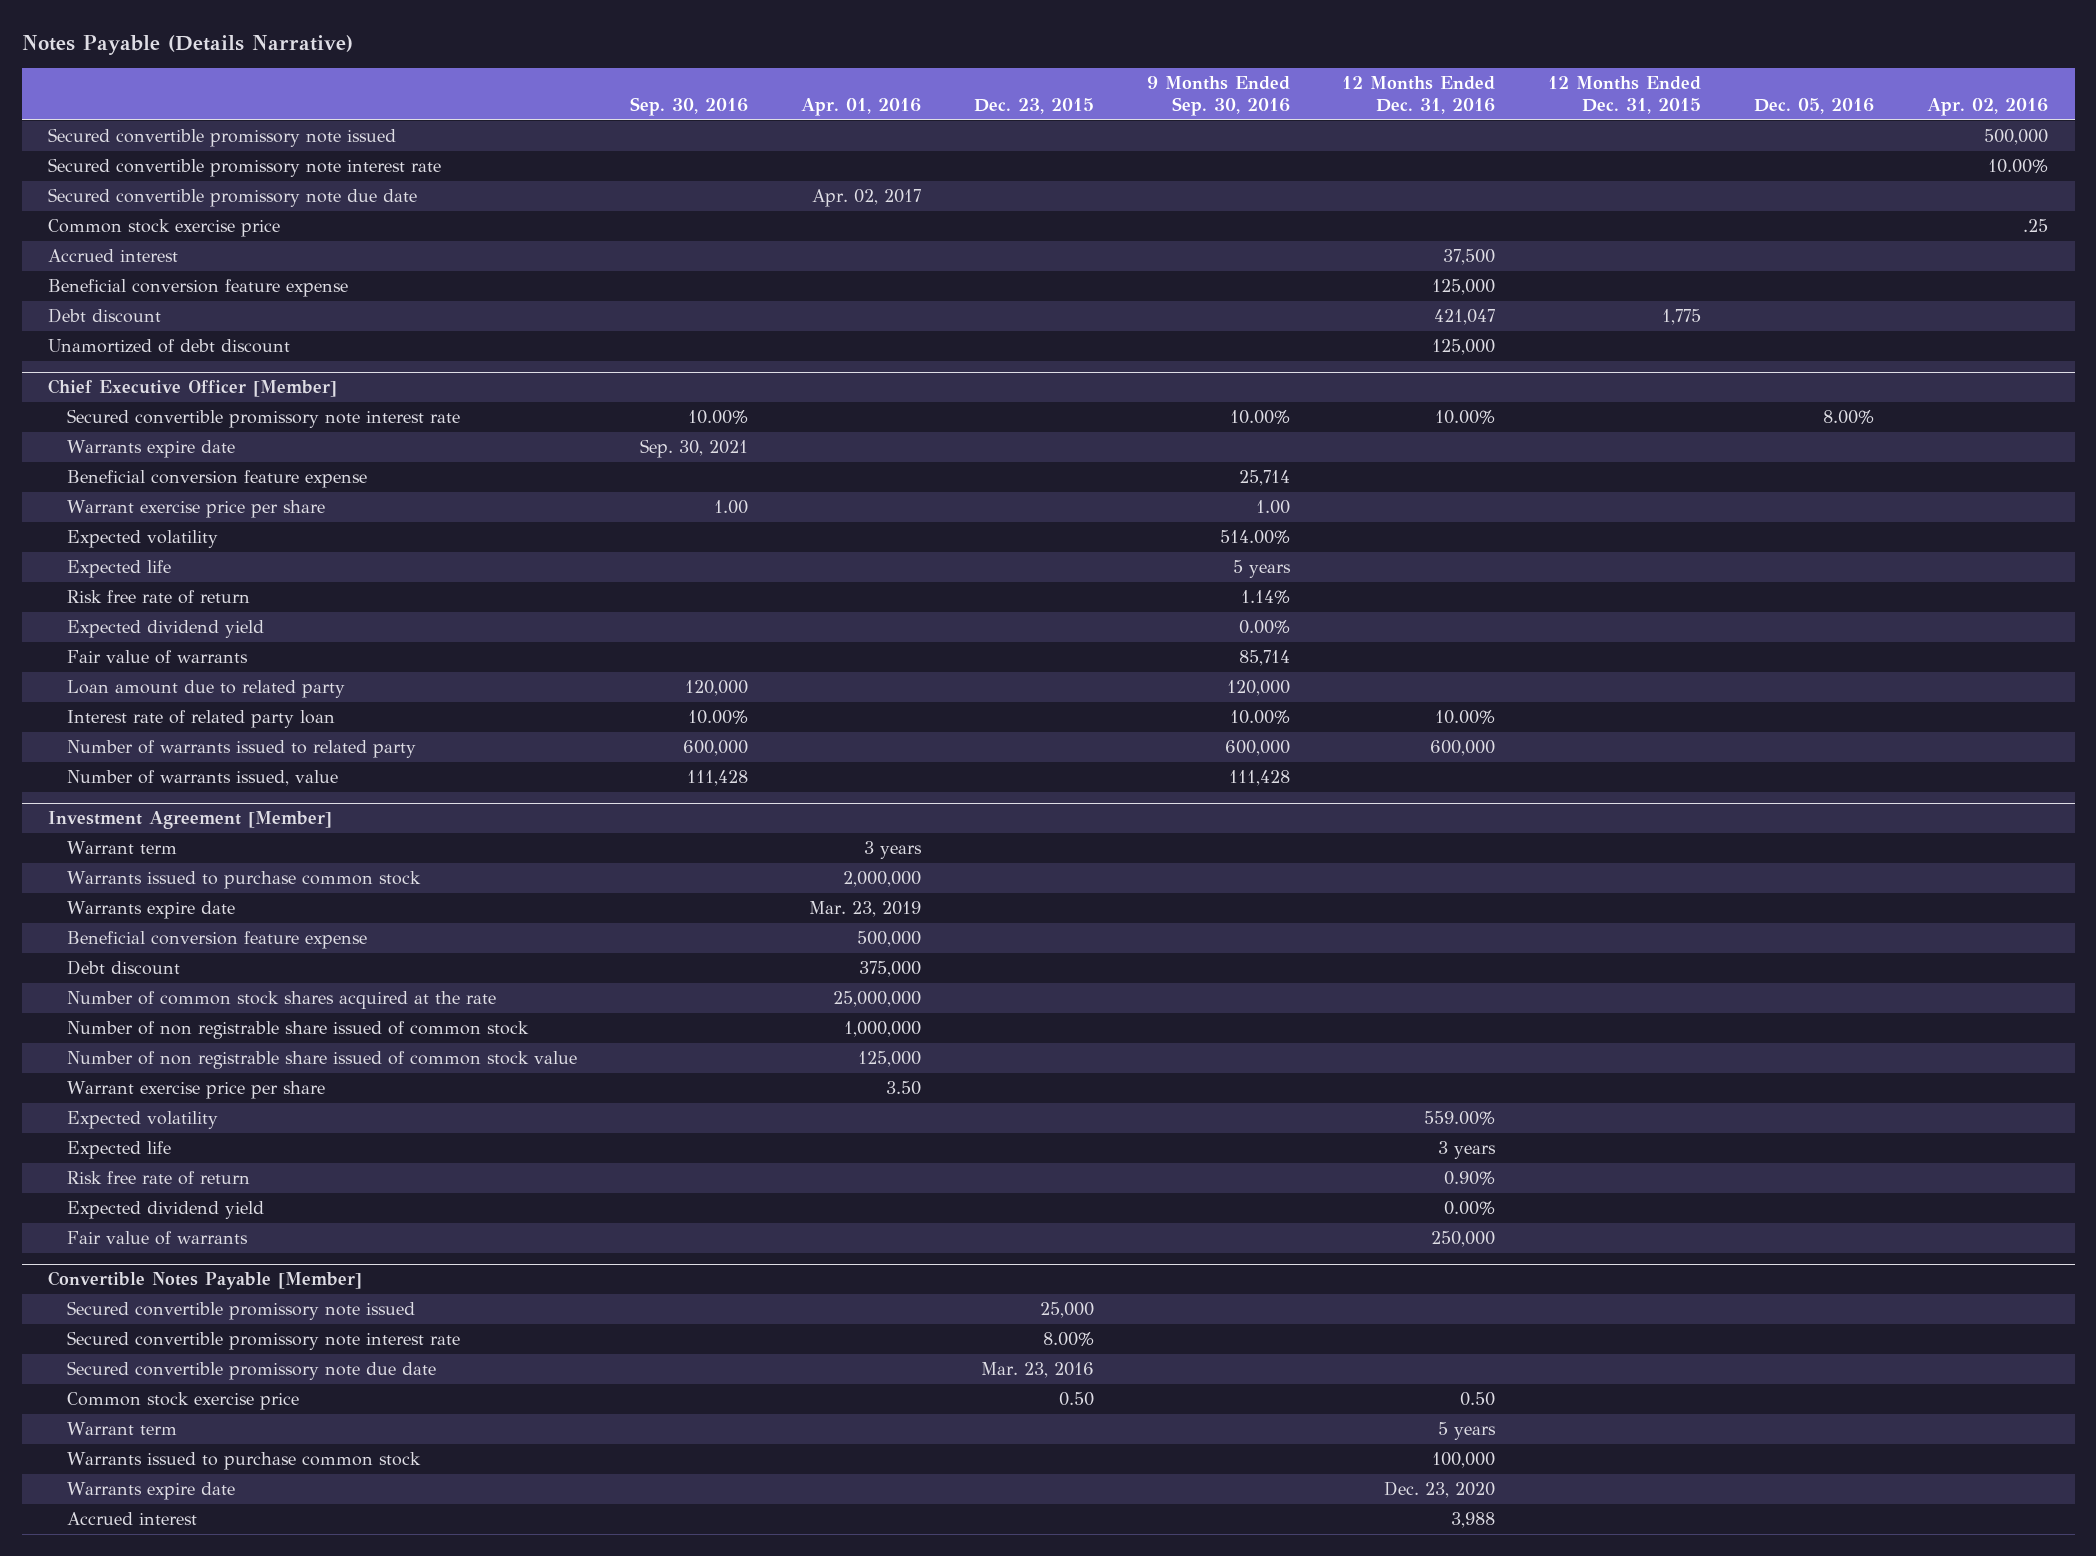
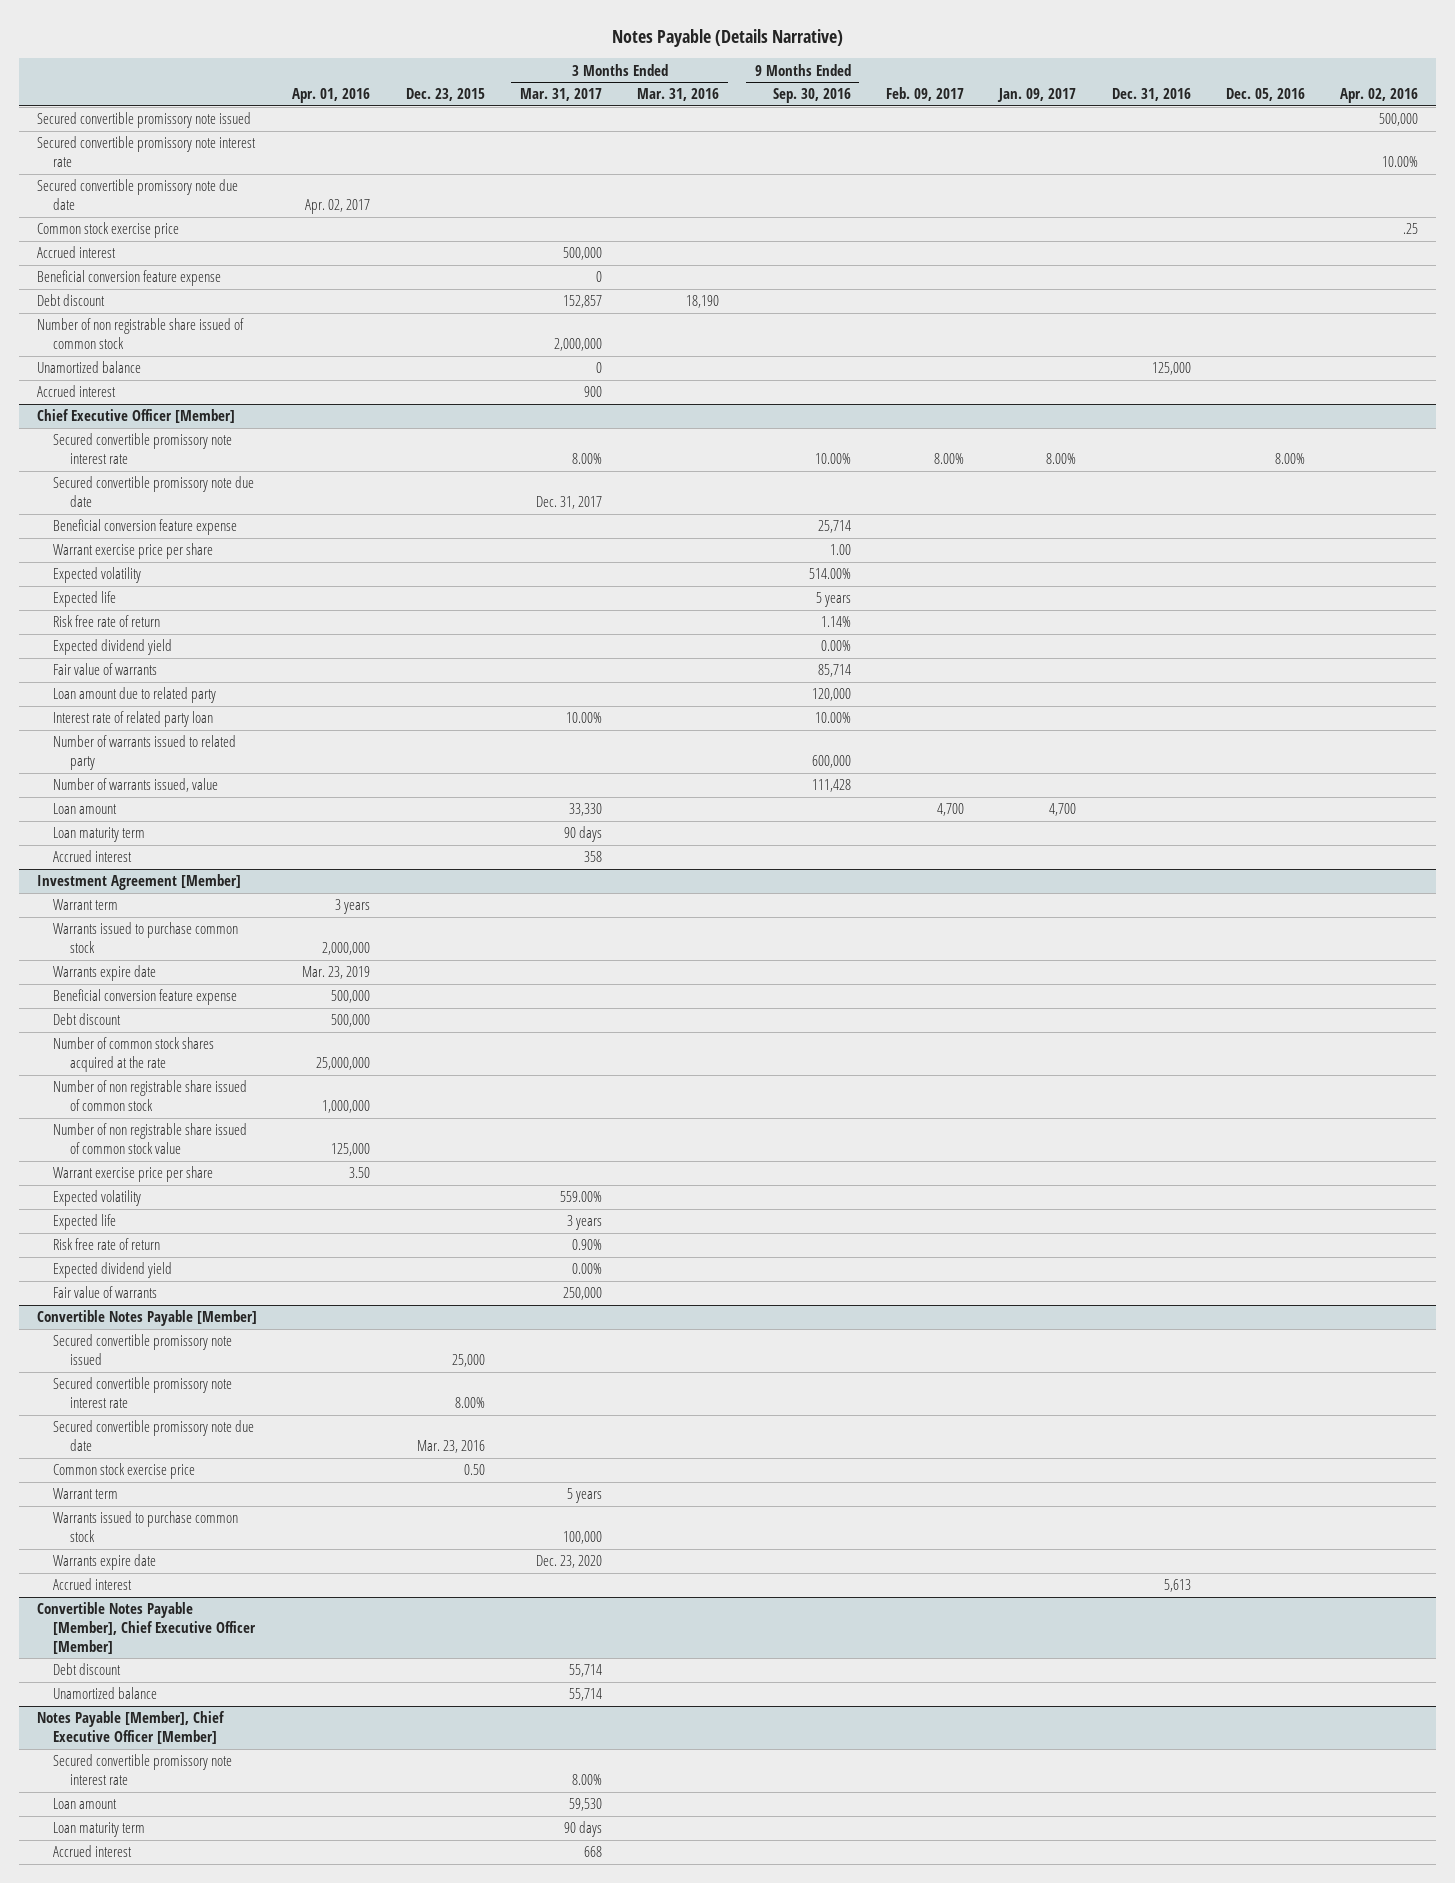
- | Sep. 30, 2016 | Apr. 01, 2016 | Dec. 23, 2015 | 9 Months Ended Sep. 30, 2016 | 12 Months Ended Dec. 31, 2016 | 12 Months Ended Dec. 31, 2015 | Dec. 05, 2016 | Apr. 02, 2016
+ | Apr. 01, 2016 | Dec. 23, 2015 | 3 Months Ended Mar. 31, 2017 | 3 Months Ended Mar. 31, 2016 | 9 Months Ended Sep. 30, 2016 | Feb. 09, 2017 | Jan. 09, 2017 | Dec. 31, 2016 | Dec. 05, 2016 | Apr. 02, 2016
- Unamortized of debt discount | | | | | 125,000 | | |
+ Number of non registrable share issued of common stock | | | 2,000,000 | | | | | | |
+ Unamortized balance | | | 0 | | | | | 125,000 | |
+ Accrued interest | | | 900 | | | | | | |
@ Chief Executive Officer [Member]
- Warrants expire date | Sep. 30, 2021 | | | | | | |
+ Secured convertible promissory note due date | | | Dec. 31, 2017 | | | | | | |
+ Loan amount | | | 33,330 | | | 4,700 | 4,700 | | |
+ Loan maturity term | | | 90 days | | | | | | |
+ Accrued interest | | | 358 | | | | | | |
@ Investment Agreement [Member]
- Debt discount | | 375,000 | | | | | |
+ Debt discount | 500,000 | | | | | | | | |
+ Convertible Notes Payable [Member], Chief Executive Officer [Member]
+ Debt discount | | | 55,714 | | | | | | |
+ Unamortized balance | | | 55,714 | | | | | | |
+ Notes Payable [Member], Chief Executive Officer [Member]
+ Secured convertible promissory note interest rate | | | 8.00% | | | | | | |
+ Loan amount | | | 59,530 | | | | | | |
+ Loan maturity term | | | 90 days | | | | | | |
+ Accrued interest | | | 668 | | | | | | |

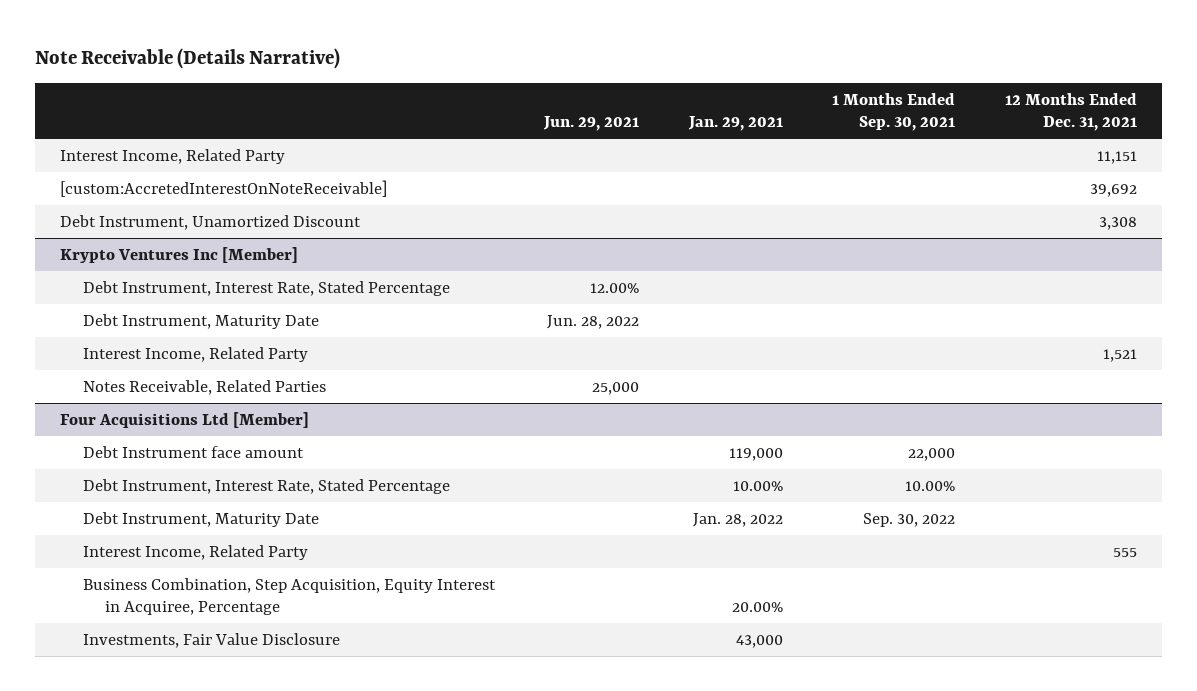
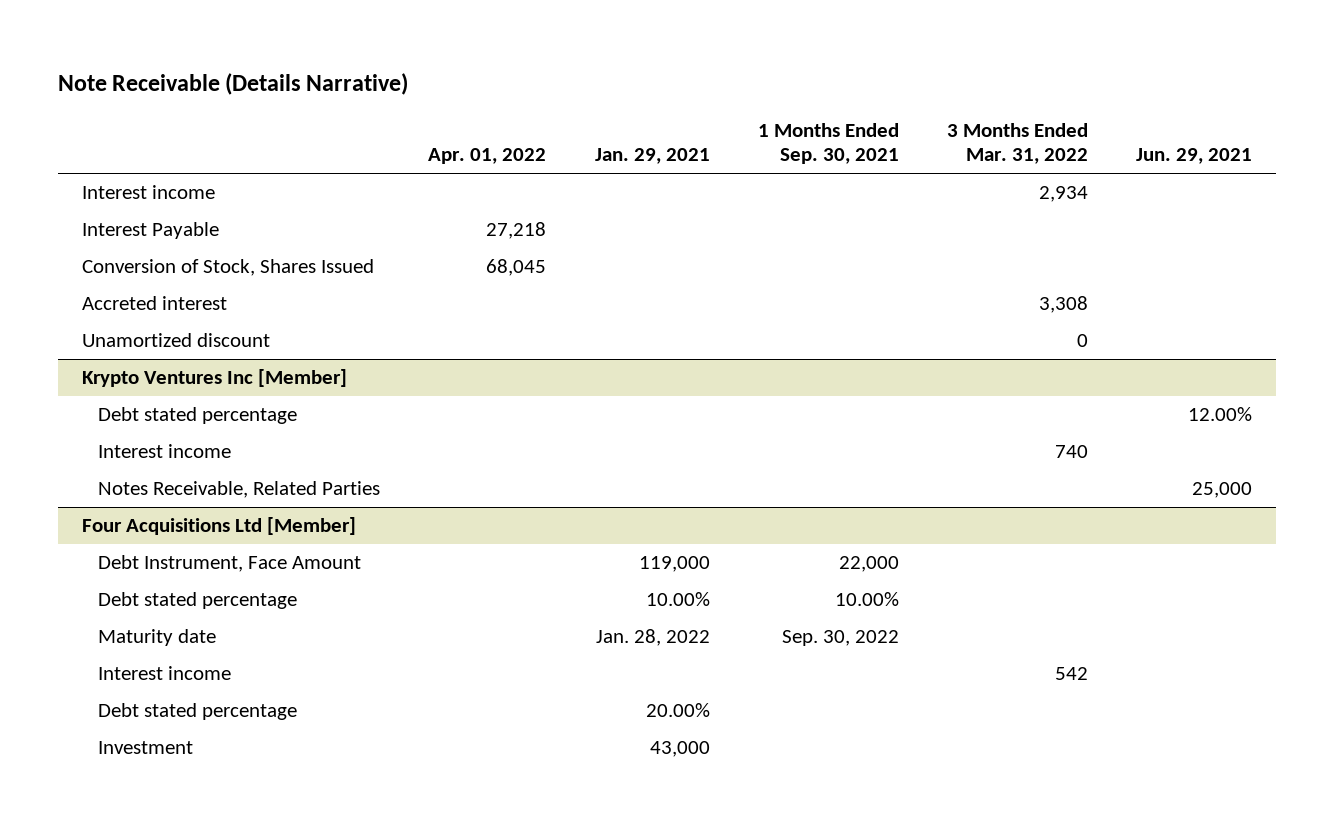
- | Jun. 29, 2021 | Jan. 29, 2021 | 1 Months Ended Sep. 30, 2021 | 12 Months Ended Dec. 31, 2021
+ | Apr. 01, 2022 | Jan. 29, 2021 | 1 Months Ended Sep. 30, 2021 | 3 Months Ended Mar. 31, 2022 | Jun. 29, 2021
- Interest Income, Related Party | | | | 11,151
- [custom:AccretedInterestOnNoteReceivable] | | | | 39,692
- Debt Instrument, Unamortized Discount | | | | 3,308
+ Interest income | | | | 2,934 |
+ Interest Payable | 27,218 | | | |
+ Conversion of Stock, Shares Issued | 68,045 | | | |
+ Accreted interest | | | | 3,308 |
+ Unamortized discount | | | | 0 |
@ Krypto Ventures Inc [Member]
- Debt Instrument, Interest Rate, Stated Percentage | 12.00% | | |
- Debt Instrument, Maturity Date | Jun. 28, 2022 | | |
- Interest Income, Related Party | | | | 1,521
+ Debt stated percentage | | | | | 12.00%
+ Interest income | | | | 740 |
@ Four Acquisitions Ltd [Member]
- Debt Instrument face amount | | 119,000 | 22,000 |
- Debt Instrument, Interest Rate, Stated Percentage | | 10.00% | 10.00% |
- Debt Instrument, Maturity Date | | Jan. 28, 2022 | Sep. 30, 2022 |
- Interest Income, Related Party | | | | 555
- Business Combination, Step Acquisition, Equity Interest in Acquiree, Percentage | | 20.00% | |
- Investments, Fair Value Disclosure | | 43,000 | |
+ Debt Instrument, Face Amount | | 119,000 | 22,000 | |
+ Debt stated percentage | | 10.00% | 10.00% | |
+ Maturity date | | Jan. 28, 2022 | Sep. 30, 2022 | |
+ Interest income | | | | 542 |
+ Debt stated percentage | | 20.00% | | |
+ Investment | | 43,000 | | |

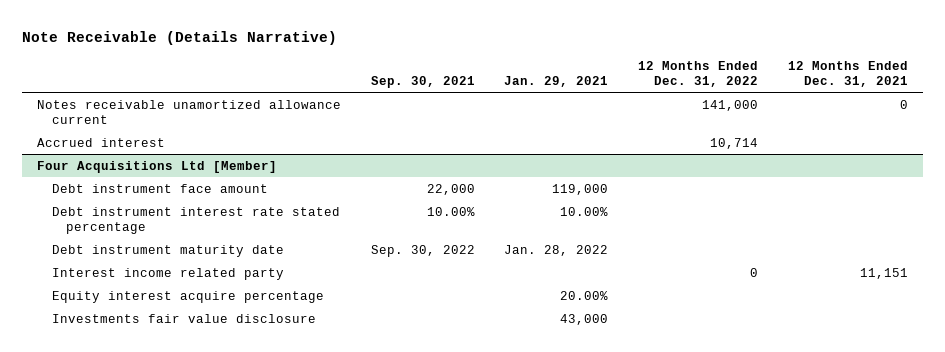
- | Apr. 01, 2022 | Jan. 29, 2021 | 1 Months Ended Sep. 30, 2021 | 3 Months Ended Mar. 31, 2022 | Jun. 29, 2021
+ | Sep. 30, 2021 | Jan. 29, 2021 | 12 Months Ended Dec. 31, 2022 | 12 Months Ended Dec. 31, 2021
- Interest income | | | | 2,934 |
- Interest Payable | 27,218 | | | |
- Conversion of Stock, Shares Issued | 68,045 | | | |
- Accreted interest | | | | 3,308 |
- Unamortized discount | | | | 0 |
- Krypto Ventures Inc [Member]
- Debt stated percentage | | | | | 12.00%
- Interest income | | | | 740 |
- Notes Receivable, Related Parties | | | | | 25,000
+ Notes receivable unamortized allowance current | | | 141,000 | 0
+ Accrued interest | | | 10,714 |
@ Four Acquisitions Ltd [Member]
- Debt Instrument, Face Amount | | 119,000 | 22,000 | |
- Debt stated percentage | | 10.00% | 10.00% | |
- Maturity date | | Jan. 28, 2022 | Sep. 30, 2022 | |
- Interest income | | | | 542 |
- Debt stated percentage | | 20.00% | | |
- Investment | | 43,000 | | |
+ Debt instrument face amount | 22,000 | 119,000 | |
+ Debt instrument interest rate stated percentage | 10.00% | 10.00% | |
+ Debt instrument maturity date | Sep. 30, 2022 | Jan. 28, 2022 | |
+ Interest income related party | | | 0 | 11,151
+ Equity interest acquire percentage | | 20.00% | |
+ Investments fair value disclosure | | 43,000 | |

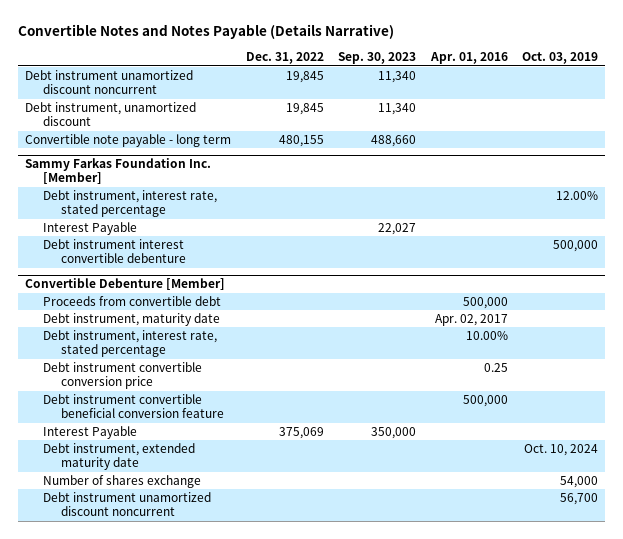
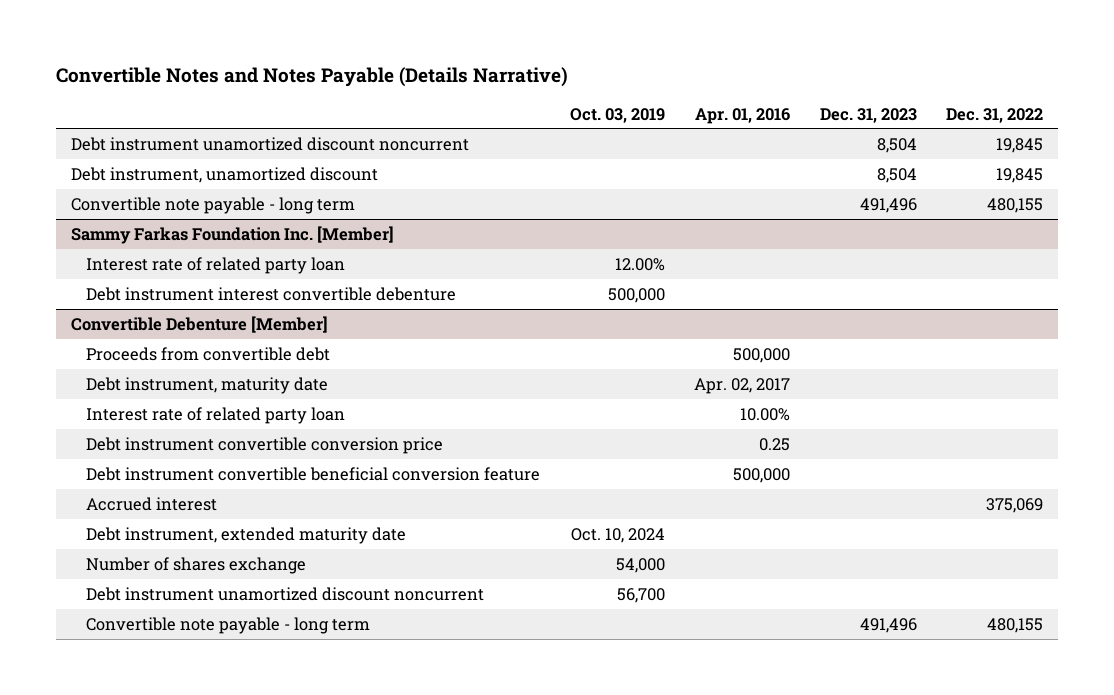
- | Dec. 31, 2022 | Sep. 30, 2023 | Apr. 01, 2016 | Oct. 03, 2019
+ | Oct. 03, 2019 | Apr. 01, 2016 | Dec. 31, 2023 | Dec. 31, 2022
@ Sammy Farkas Foundation Inc. [Member]
- Debt instrument, interest rate, stated percentage | | | | 12.00%
- Interest Payable | | 22,027 | |
+ Interest rate of related party loan | 12.00% | | |
@ Convertible Debenture [Member]
- Debt instrument, interest rate, stated percentage | | | 10.00% |
+ Interest rate of related party loan | | 10.00% | |
- Interest Payable | 375,069 | 350,000 | |
+ Accrued interest | | | | 375,069
+ Convertible note payable - long term | | | 491,496 | 480,155

